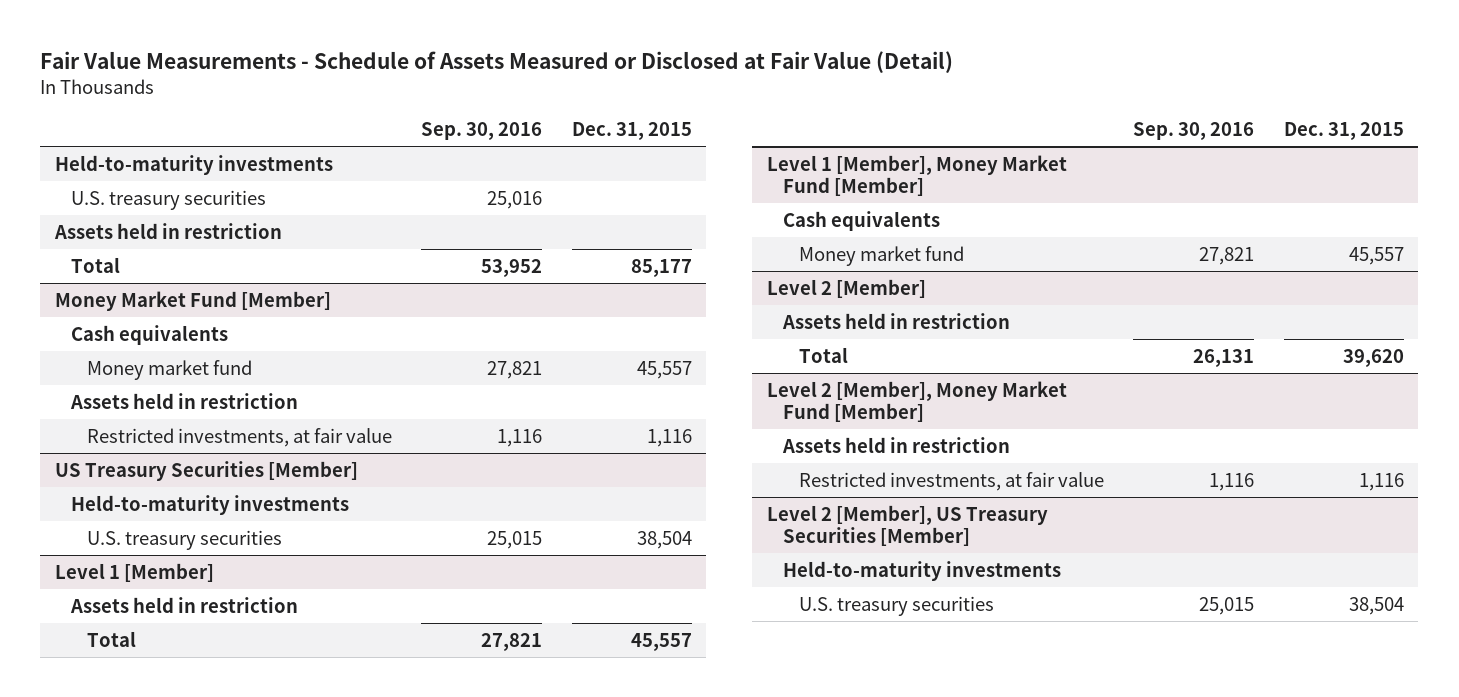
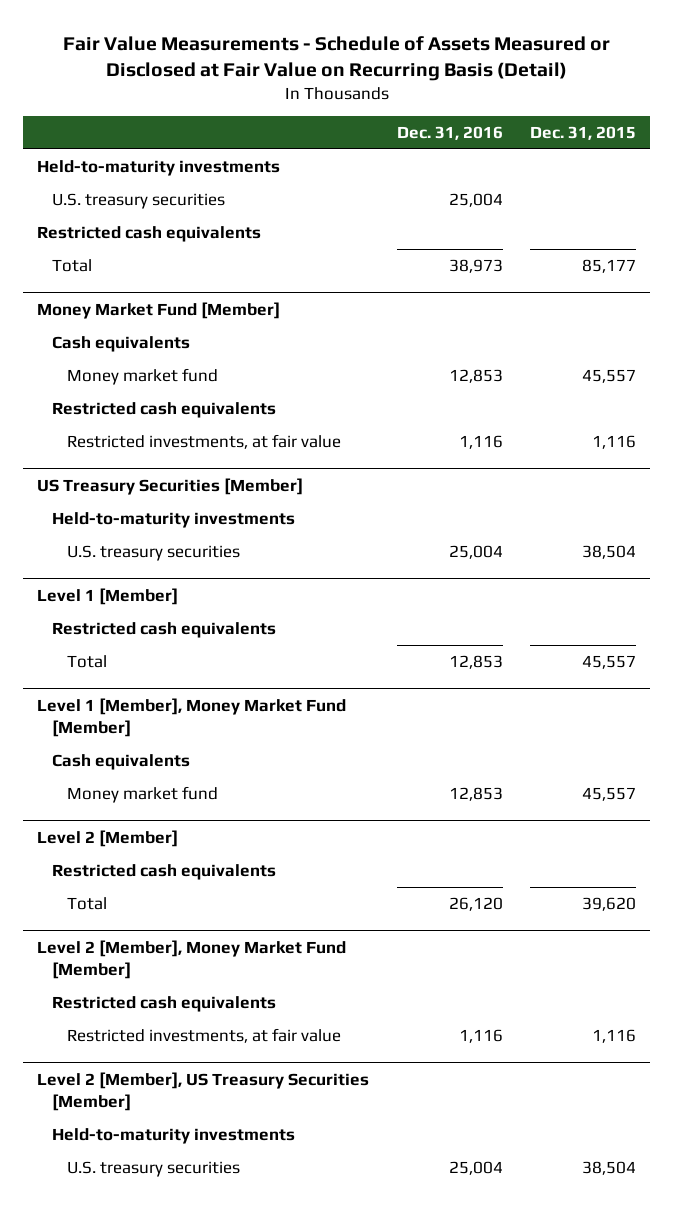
- Fair Value Measurements - Schedule of Assets Measured or Disclosed at Fair Value (Detail)
+ Fair Value Measurements - Schedule of Assets Measured or Disclosed at Fair Value on Recurring Basis (Detail)
- | Sep. 30, 2016 | Dec. 31, 2015
+ | Dec. 31, 2016 | Dec. 31, 2015
- Assets held in restriction
+ Restricted cash equivalents
@ Money Market Fund [Member]
- Assets held in restriction
+ Restricted cash equivalents
@ Level 1 [Member]
- Assets held in restriction
+ Restricted cash equivalents
@ Level 2 [Member]
- Assets held in restriction
+ Restricted cash equivalents
@ Level 2 [Member], Money Market Fund [Member]
- Assets held in restriction
+ Restricted cash equivalents

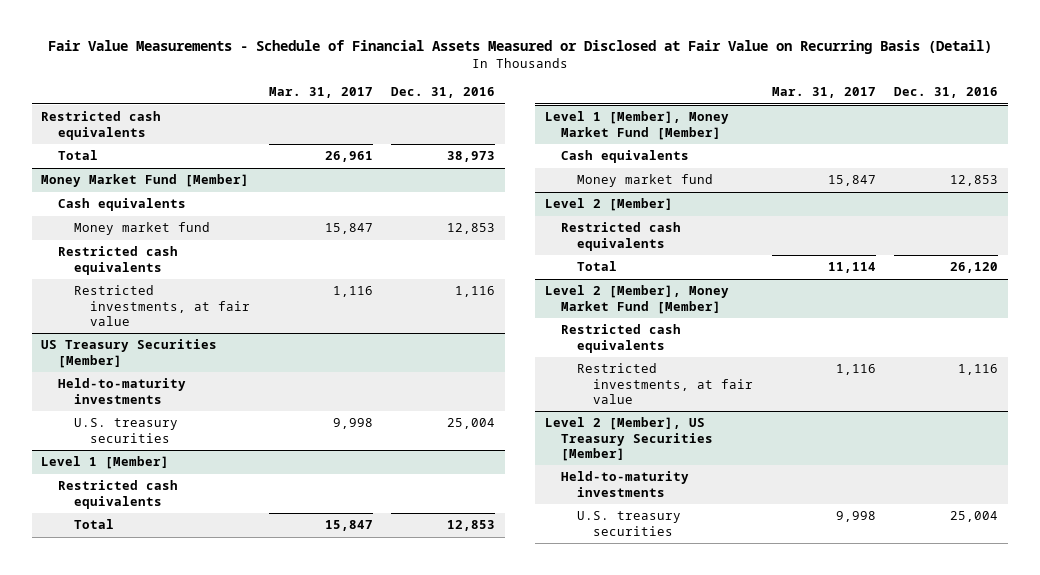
- Fair Value Measurements - Schedule of Assets Measured or Disclosed at Fair Value on Recurring Basis (Detail)
+ Fair Value Measurements - Schedule of Financial Assets Measured or Disclosed at Fair Value on Recurring Basis (Detail)
- | Dec. 31, 2016 | Dec. 31, 2015
+ | Mar. 31, 2017 | Dec. 31, 2016
- Held-to-maturity investments
- U.S. treasury securities | 25,004 |

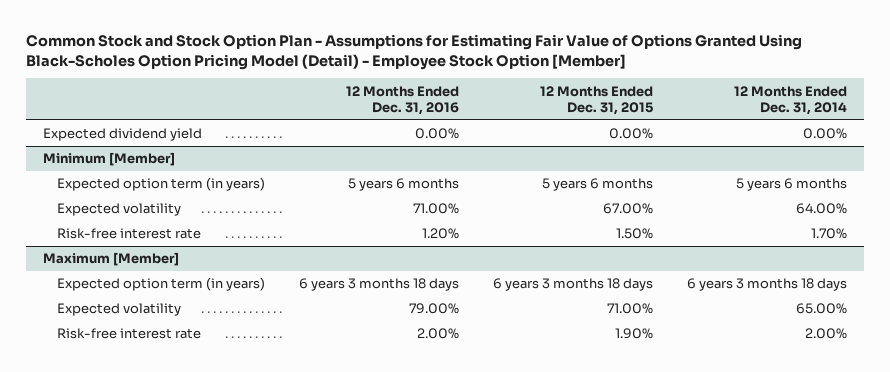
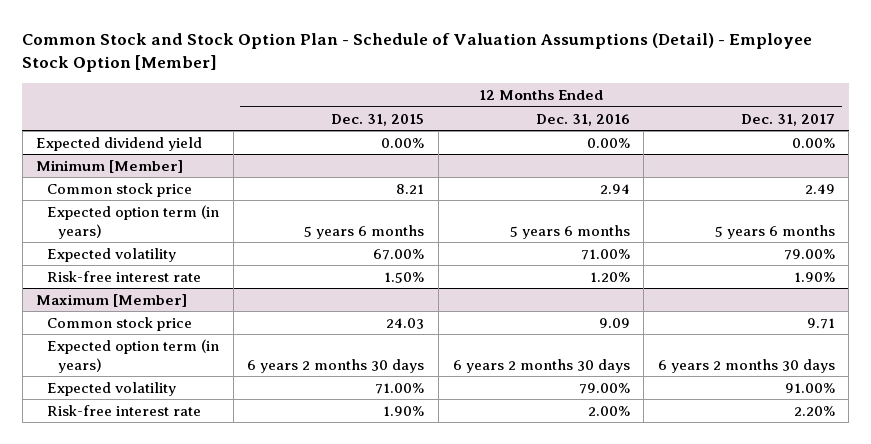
- Common Stock and Stock Option Plan - Assumptions for Estimating Fair Value of Options Granted Using Black-Scholes Option Pricing Model (Detail) - Employee Stock Option [Member]
+ Common Stock and Stock Option Plan - Schedule of Valuation Assumptions (Detail) - Employee Stock Option [Member]
- | 12 Months Ended Dec. 31, 2016 | 12 Months Ended Dec. 31, 2015 | 12 Months Ended Dec. 31, 2014
+ | 12 Months Ended Dec. 31, 2015 | 12 Months Ended Dec. 31, 2016 | 12 Months Ended Dec. 31, 2017
@ Minimum [Member]
+ Common stock price | 8.21 | 2.94 | 2.49
@ Maximum [Member]
- Expected option term (in years) | 6 years 3 months 18 days | 6 years 3 months 18 days | 6 years 3 months 18 days
+ Common stock price | 24.03 | 9.09 | 9.71
+ Expected option term (in years) | 6 years 2 months 30 days | 6 years 2 months 30 days | 6 years 2 months 30 days

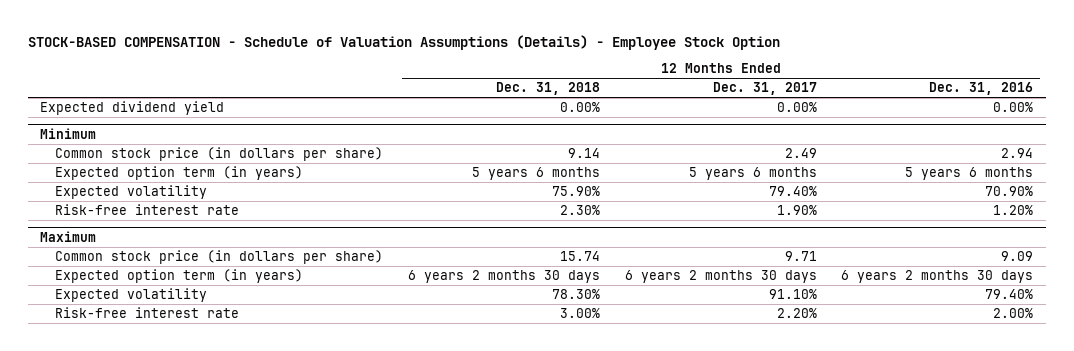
- Common Stock and Stock Option Plan - Schedule of Valuation Assumptions (Detail) - Employee Stock Option [Member]
+ STOCK-BASED COMPENSATION - Schedule of Valuation Assumptions (Details) - Employee Stock Option
- | 12 Months Ended Dec. 31, 2015 | 12 Months Ended Dec. 31, 2016 | 12 Months Ended Dec. 31, 2017
+ | 12 Months Ended Dec. 31, 2018 | 12 Months Ended Dec. 31, 2017 | 12 Months Ended Dec. 31, 2016
- Minimum [Member]
- Common stock price | 8.21 | 2.94 | 2.49
+ Minimum
+ Common stock price (in dollars per share) | 9.14 | 2.49 | 2.94
- Expected volatility | 67.00% | 71.00% | 79.00%
+ Expected volatility | 75.90% | 79.40% | 70.90%
- Maximum [Member]
- Common stock price | 24.03 | 9.09 | 9.71
+ Maximum
+ Common stock price (in dollars per share) | 15.74 | 9.71 | 9.09
- Expected volatility | 71.00% | 79.00% | 91.00%
+ Expected volatility | 78.30% | 91.10% | 79.40%

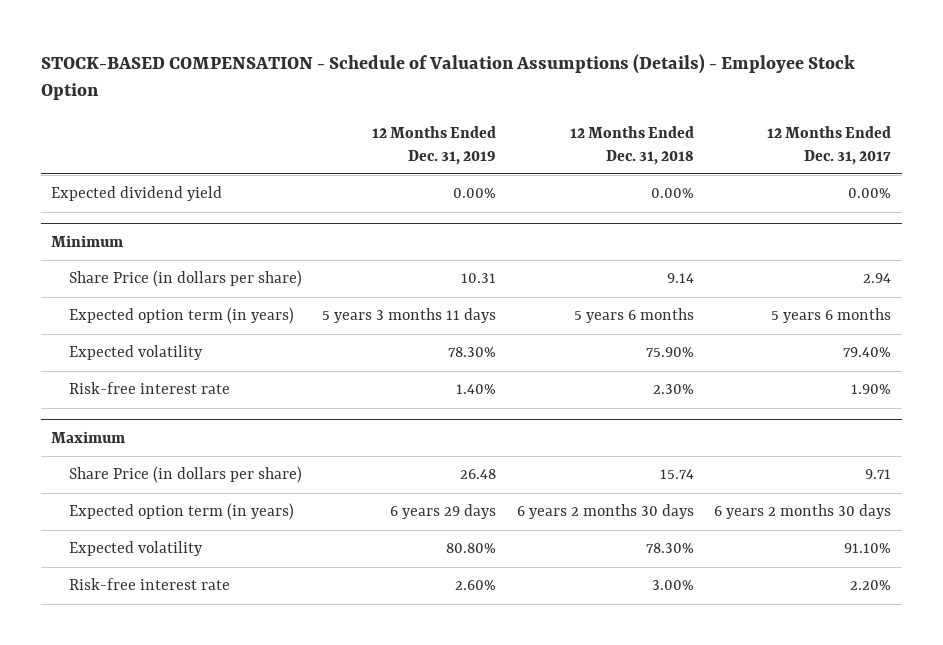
- | 12 Months Ended Dec. 31, 2018 | 12 Months Ended Dec. 31, 2017 | 12 Months Ended Dec. 31, 2016
+ | 12 Months Ended Dec. 31, 2019 | 12 Months Ended Dec. 31, 2018 | 12 Months Ended Dec. 31, 2017
@ Minimum
- Common stock price (in dollars per share) | 9.14 | 2.49 | 2.94
+ Share Price (in dollars per share) | 10.31 | 9.14 | 2.94
@ Maximum
- Common stock price (in dollars per share) | 15.74 | 9.71 | 9.09
+ Share Price (in dollars per share) | 26.48 | 15.74 | 9.71

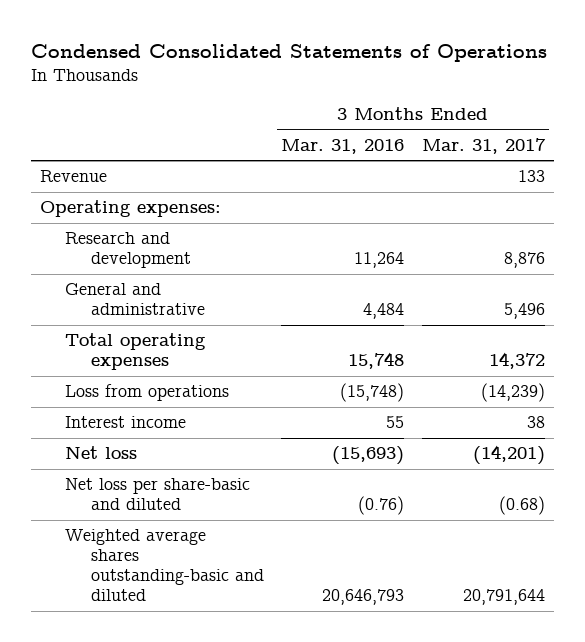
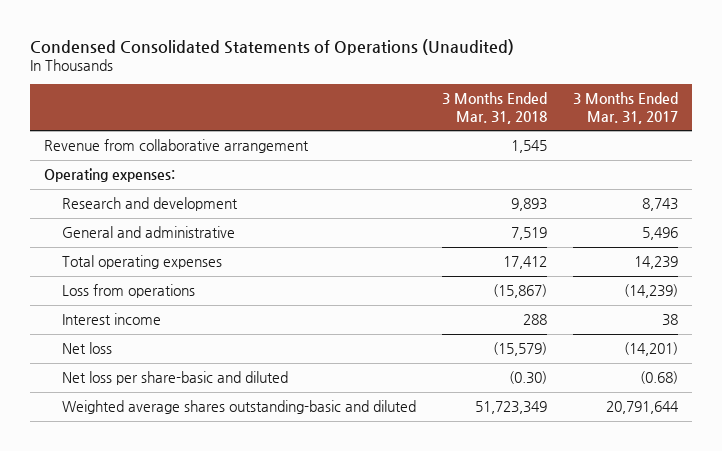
- Condensed Consolidated Statements of Operations
+ Condensed Consolidated Statements of Operations (Unaudited)
- | 3 Months Ended Mar. 31, 2016 | 3 Months Ended Mar. 31, 2017
+ | 3 Months Ended Mar. 31, 2018 | 3 Months Ended Mar. 31, 2017
- Revenue | | 133
+ Revenue from collaborative arrangement | 1,545 |
- Research and development | 11,264 | 8,876
+ Research and development | 9,893 | 8,743
- Total operating expenses | 15,748 | 14,372
+ Total operating expenses | 17,412 | 14,239

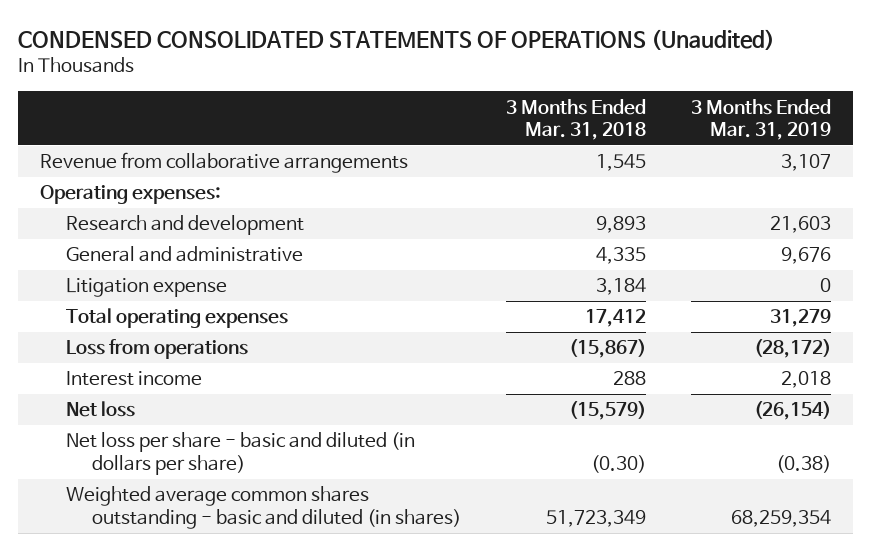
- Condensed Consolidated Statements of Operations (Unaudited)
+ CONDENSED CONSOLIDATED STATEMENTS OF OPERATIONS (Unaudited)
- | 3 Months Ended Mar. 31, 2018 | 3 Months Ended Mar. 31, 2017
+ | 3 Months Ended Mar. 31, 2018 | 3 Months Ended Mar. 31, 2019
- Revenue from collaborative arrangement | 1,545 |
+ Revenue from collaborative arrangements | 1,545 | 3,107
- General and administrative | 7,519 | 5,496
+ General and administrative | 4,335 | 9,676
+ Litigation expense | 3,184 | 0
- Net loss per share-basic and diluted | (0.30) | (0.68)
- Weighted average shares outstanding-basic and diluted | 51,723,349 | 20,791,644
+ Net loss per share - basic and diluted (in dollars per share) | (0.30) | (0.38)
+ Weighted average common shares outstanding - basic and diluted (in shares) | 51,723,349 | 68,259,354

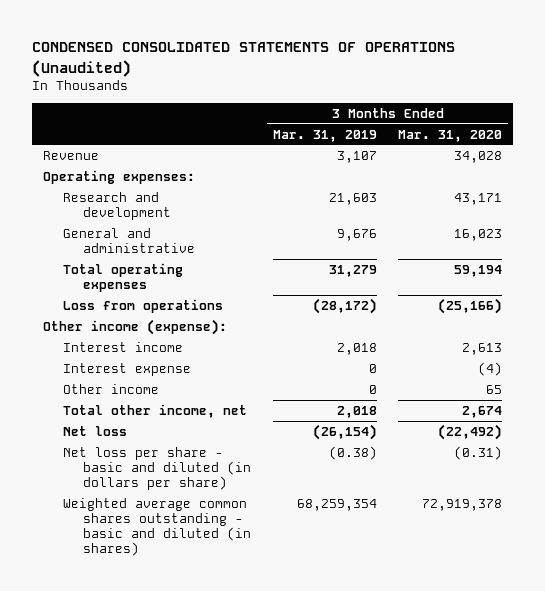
- | 3 Months Ended Mar. 31, 2018 | 3 Months Ended Mar. 31, 2019
+ | 3 Months Ended Mar. 31, 2019 | 3 Months Ended Mar. 31, 2020
- Revenue from collaborative arrangements | 1,545 | 3,107
+ Revenue | 3,107 | 34,028
- Litigation expense | 3,184 | 0
+ Other income (expense):
+ Interest expense | 0 | (4)
+ Other income | 0 | 65
+ Total other income, net | 2,018 | 2,674

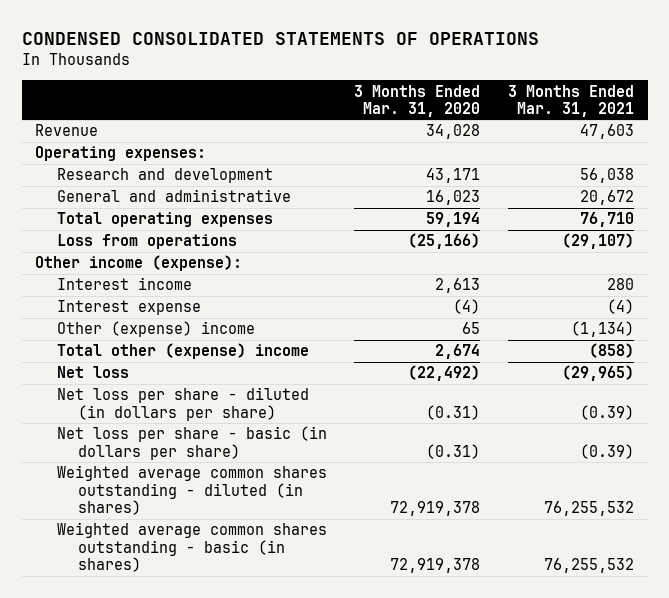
- CONDENSED CONSOLIDATED STATEMENTS OF OPERATIONS (Unaudited)
+ CONDENSED CONSOLIDATED STATEMENTS OF OPERATIONS
- | 3 Months Ended Mar. 31, 2019 | 3 Months Ended Mar. 31, 2020
+ | 3 Months Ended Mar. 31, 2020 | 3 Months Ended Mar. 31, 2021
- Other income | 0 | 65
- Total other income, net | 2,018 | 2,674
+ Other (expense) income | 65 | (1,134)
+ Total other (expense) income | 2,674 | (858)
- Net loss per share - basic and diluted (in dollars per share) | (0.38) | (0.31)
- Weighted average common shares outstanding - basic and diluted (in shares) | 68,259,354 | 72,919,378
+ Net loss per share - diluted (in dollars per share) | (0.31) | (0.39)
+ Net loss per share - basic (in dollars per share) | (0.31) | (0.39)
+ Weighted average common shares outstanding - diluted (in shares) | 72,919,378 | 76,255,532
+ Weighted average common shares outstanding - basic (in shares) | 72,919,378 | 76,255,532

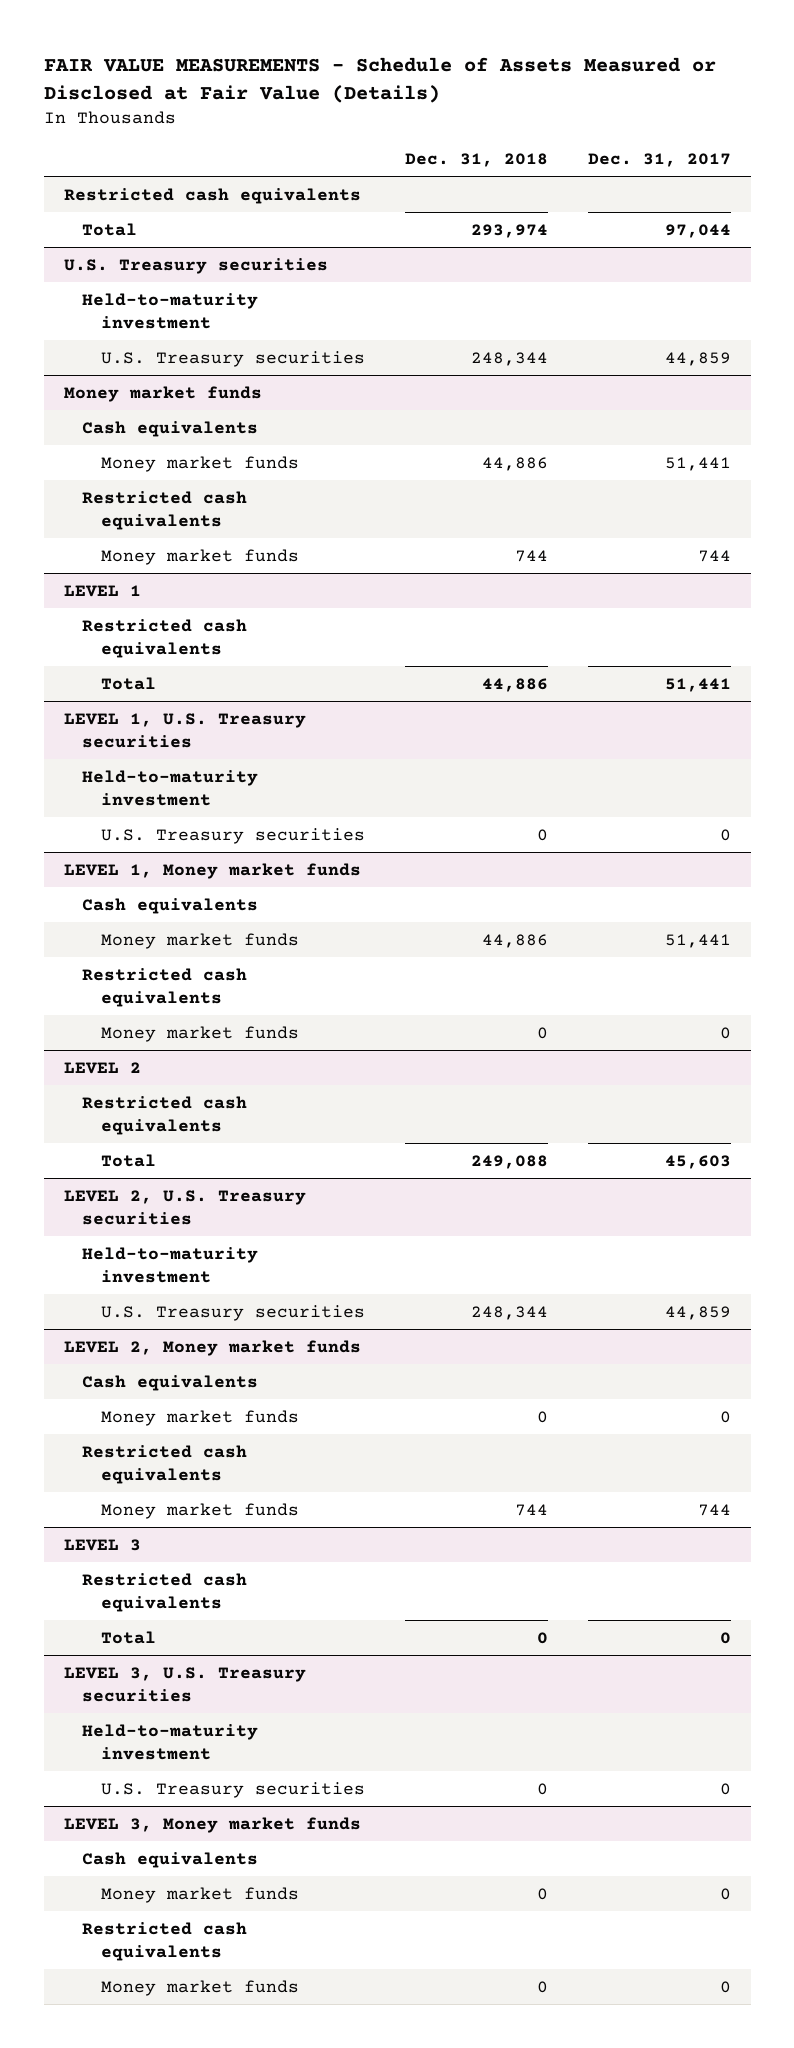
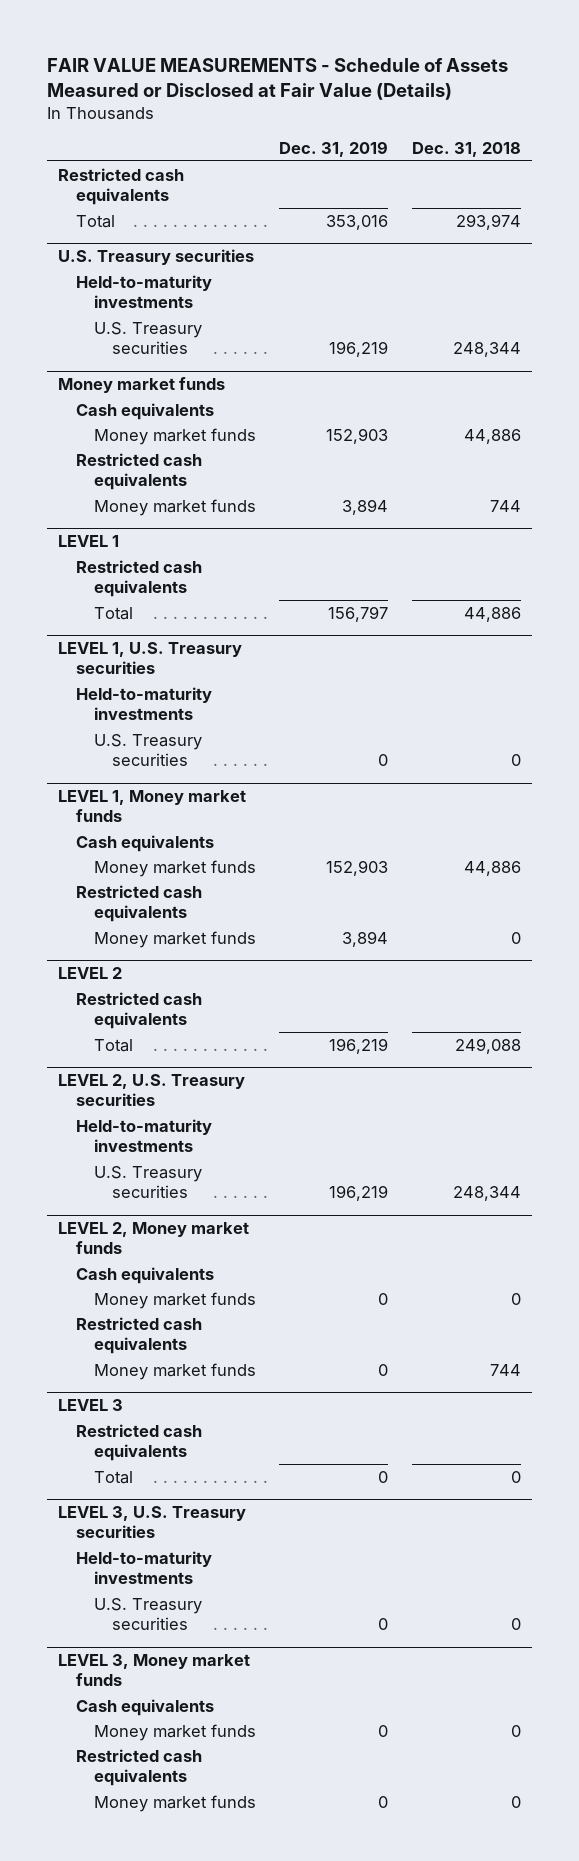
- | Dec. 31, 2018 | Dec. 31, 2017
+ | Dec. 31, 2019 | Dec. 31, 2018
@ U.S. Treasury securities
- Held-to-maturity investment
+ Held-to-maturity investments
@ LEVEL 1, U.S. Treasury securities
- Held-to-maturity investment
+ Held-to-maturity investments
@ LEVEL 2, U.S. Treasury securities
- Held-to-maturity investment
+ Held-to-maturity investments
@ LEVEL 3, U.S. Treasury securities
- Held-to-maturity investment
+ Held-to-maturity investments

